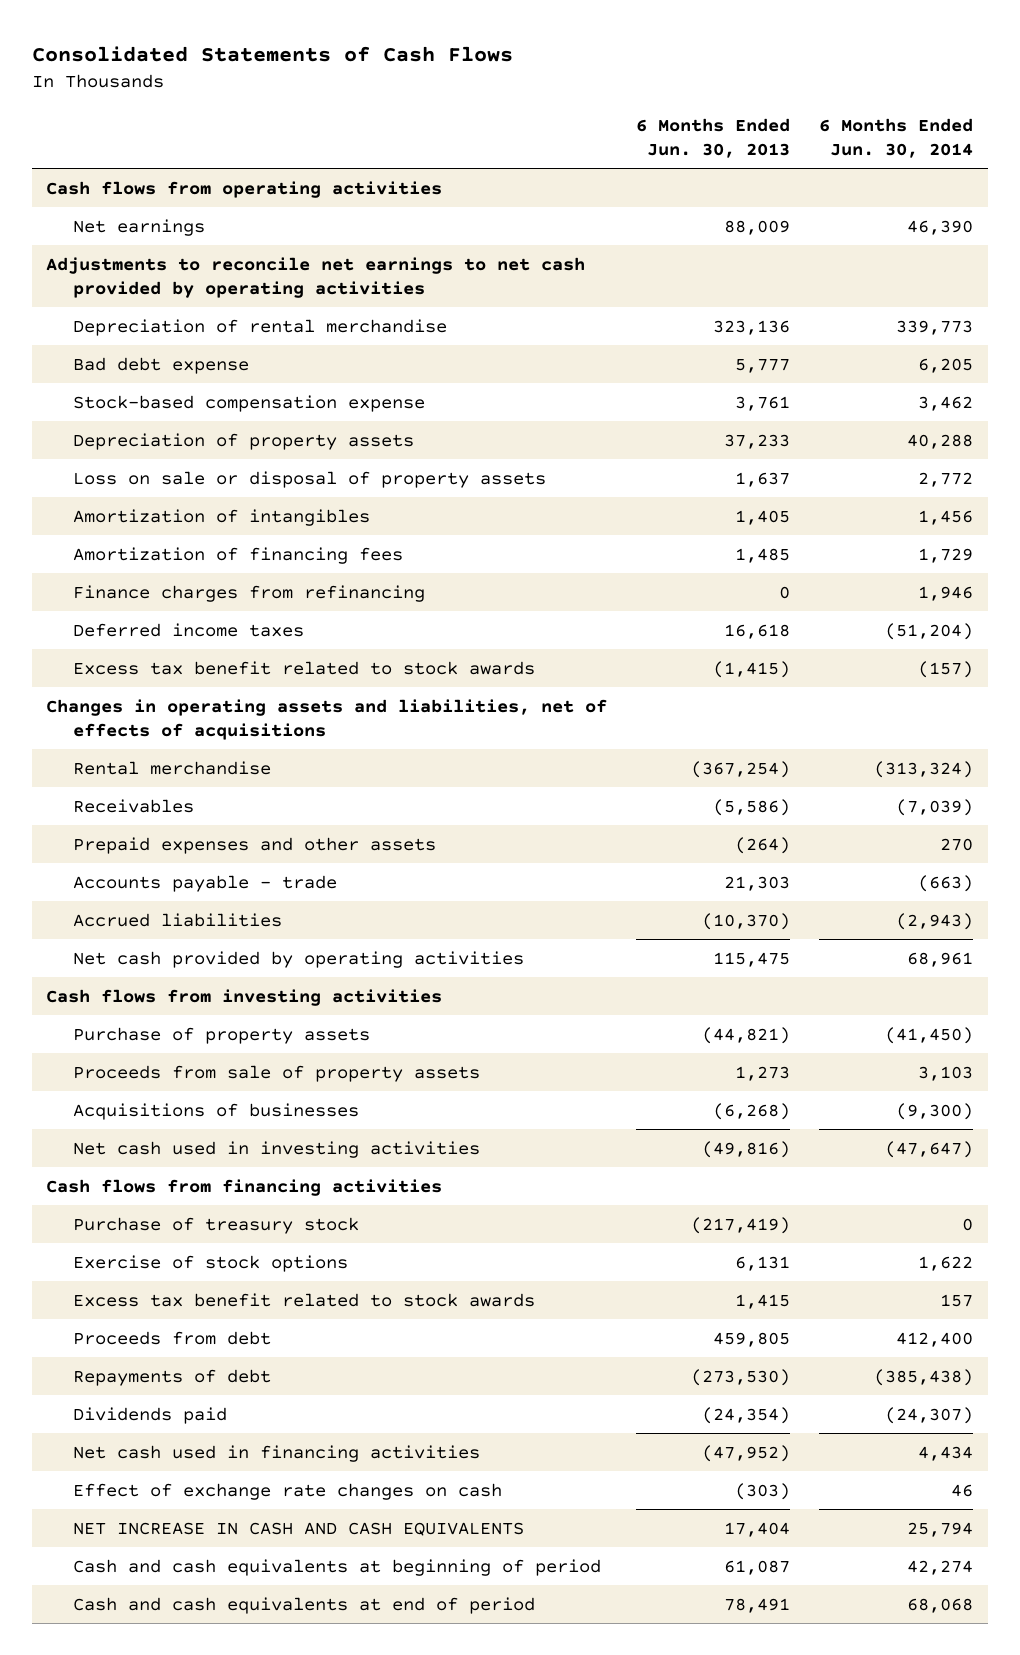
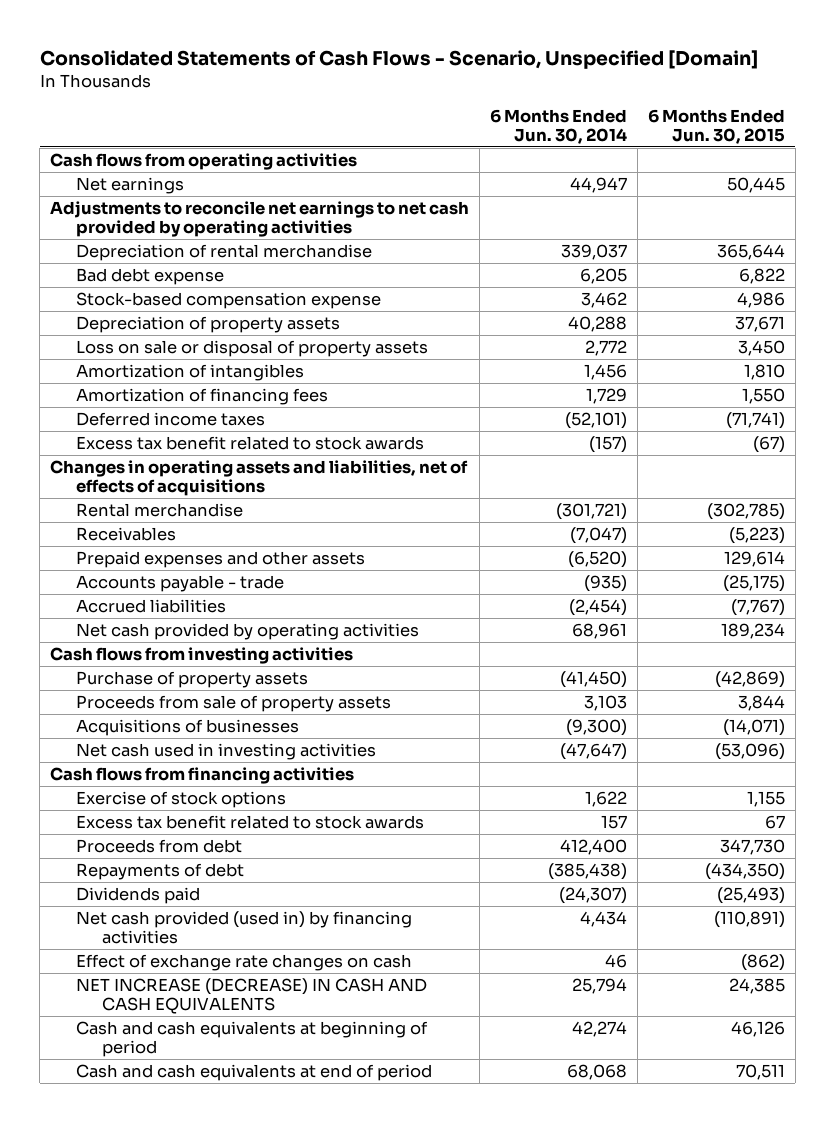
- Consolidated Statements of Cash Flows
+ Consolidated Statements of Cash Flows - Scenario, Unspecified [Domain]
- | 6 Months Ended Jun. 30, 2013 | 6 Months Ended Jun. 30, 2014
+ | 6 Months Ended Jun. 30, 2014 | 6 Months Ended Jun. 30, 2015
- Net earnings | 88,009 | 46,390
+ Net earnings | 44,947 | 50,445
- Depreciation of rental merchandise | 323,136 | 339,773
+ Depreciation of rental merchandise | 339,037 | 365,644
- Finance charges from refinancing | 0 | 1,946
- Deferred income taxes | 16,618 | (51,204)
+ Deferred income taxes | (52,101) | (71,741)
- Rental merchandise | (367,254) | (313,324)
- Receivables | (5,586) | (7,039)
- Prepaid expenses and other assets | (264) | 270
- Accounts payable - trade | 21,303 | (663)
- Accrued liabilities | (10,370) | (2,943)
+ Rental merchandise | (301,721) | (302,785)
+ Receivables | (7,047) | (5,223)
+ Prepaid expenses and other assets | (6,520) | 129,614
+ Accounts payable - trade | (935) | (25,175)
+ Accrued liabilities | (2,454) | (7,767)
- Purchase of treasury stock | (217,419) | 0
- Net cash used in financing activities | (47,952) | 4,434
+ Net cash provided (used in) by financing activities | 4,434 | (110,891)
- NET INCREASE IN CASH AND CASH EQUIVALENTS | 17,404 | 25,794
+ NET INCREASE (DECREASE) IN CASH AND CASH EQUIVALENTS | 25,794 | 24,385

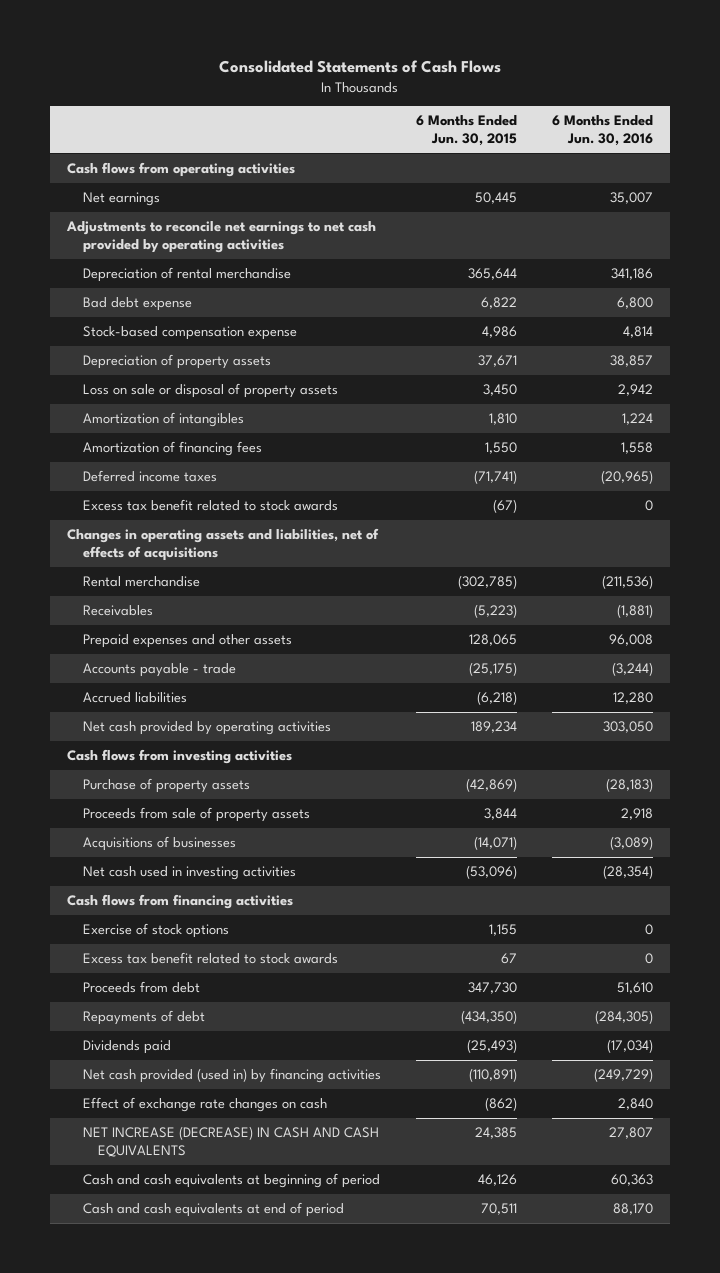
- Consolidated Statements of Cash Flows - Scenario, Unspecified [Domain]
+ Consolidated Statements of Cash Flows
- | 6 Months Ended Jun. 30, 2014 | 6 Months Ended Jun. 30, 2015
+ | 6 Months Ended Jun. 30, 2015 | 6 Months Ended Jun. 30, 2016
- Prepaid expenses and other assets | (6,520) | 129,614
+ Prepaid expenses and other assets | 128,065 | 96,008
- Accrued liabilities | (2,454) | (7,767)
+ Accrued liabilities | (6,218) | 12,280

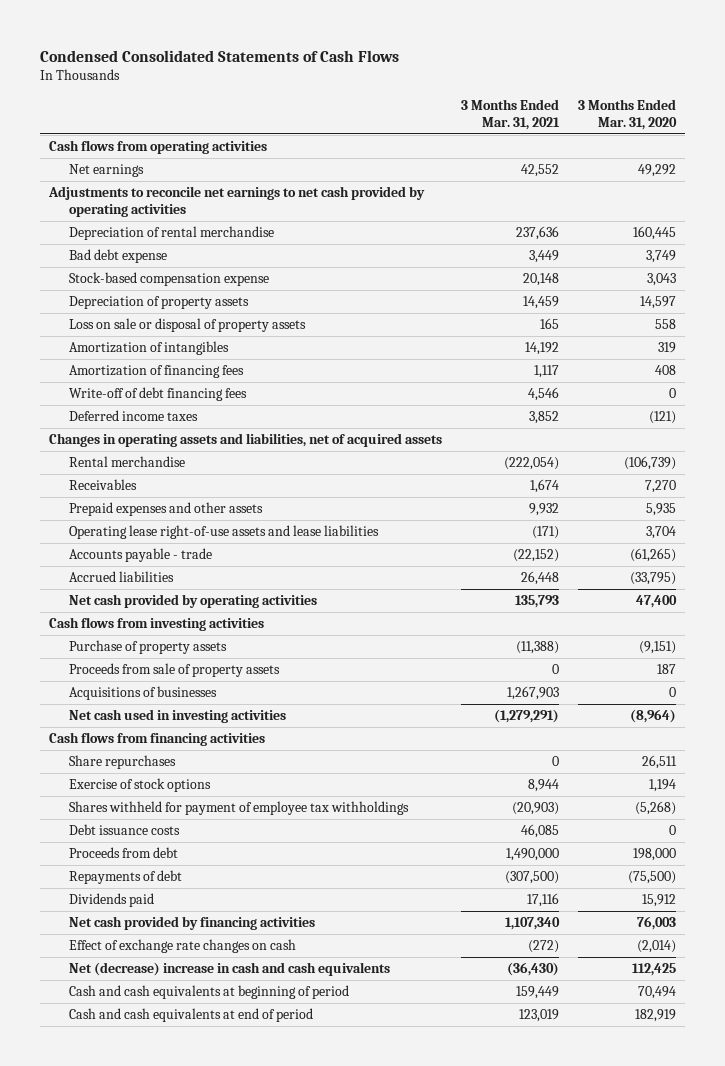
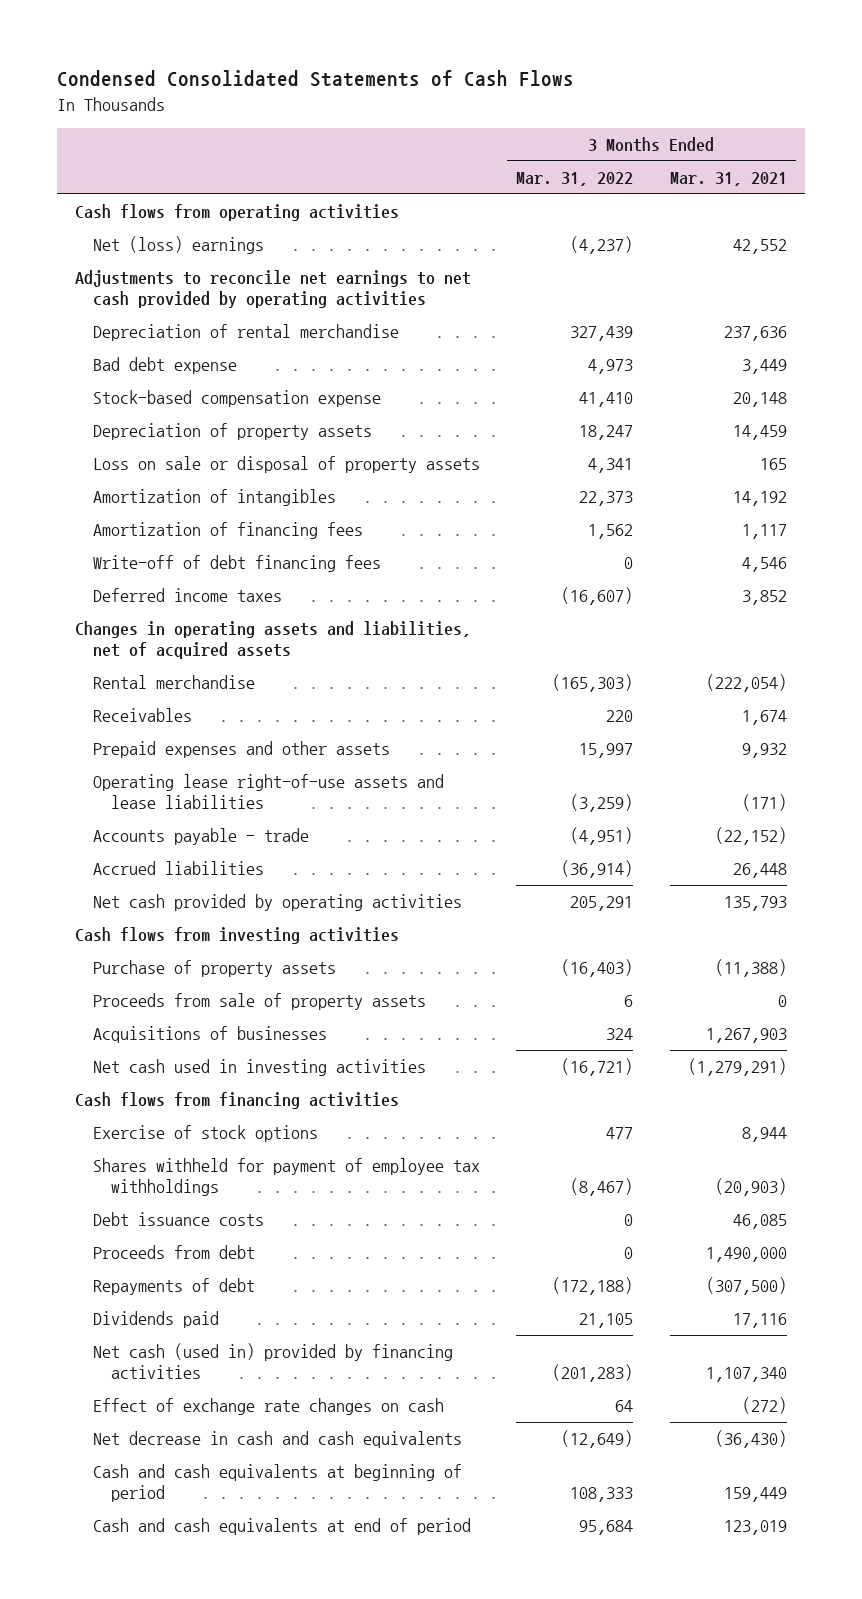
- | 3 Months Ended Mar. 31, 2021 | 3 Months Ended Mar. 31, 2020
+ | 3 Months Ended Mar. 31, 2022 | 3 Months Ended Mar. 31, 2021
- Net earnings | 42,552 | 49,292
+ Net (loss) earnings | (4,237) | 42,552
- Share repurchases | 0 | 26,511
- Net cash provided by financing activities | 1,107,340 | 76,003
+ Net cash (used in) provided by financing activities | (201,283) | 1,107,340
- Net (decrease) increase in cash and cash equivalents | (36,430) | 112,425
+ Net decrease in cash and cash equivalents | (12,649) | (36,430)

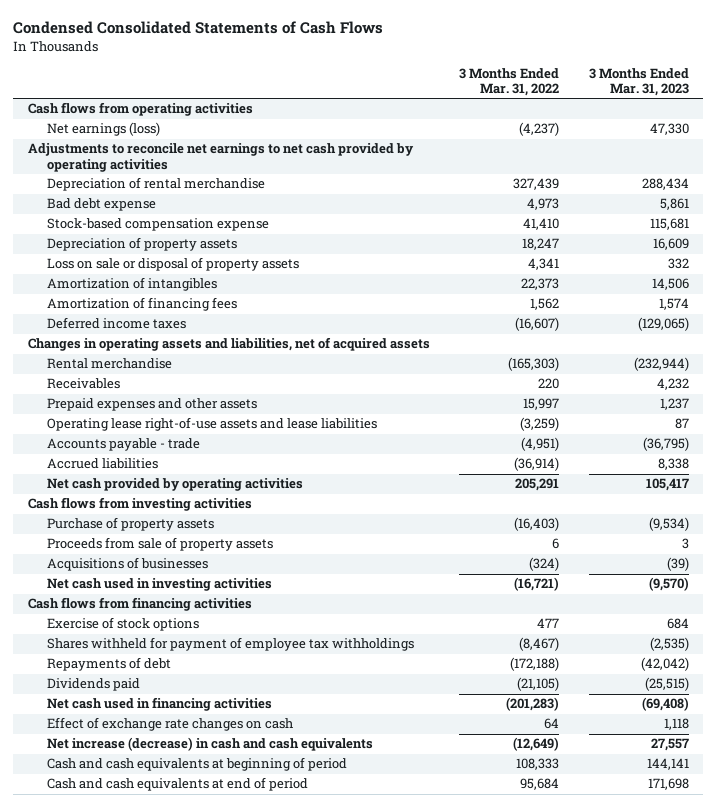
- | 3 Months Ended Mar. 31, 2022 | 3 Months Ended Mar. 31, 2021
+ | 3 Months Ended Mar. 31, 2022 | 3 Months Ended Mar. 31, 2023
- Net (loss) earnings | (4,237) | 42,552
+ Net earnings (loss) | (4,237) | 47,330
- Write-off of debt financing fees | 0 | 4,546
- Acquisitions of businesses | 324 | 1,267,903
+ Acquisitions of businesses | (324) | (39)
- Debt issuance costs | 0 | 46,085
- Proceeds from debt | 0 | 1,490,000
- Dividends paid | 21,105 | 17,116
- Net cash (used in) provided by financing activities | (201,283) | 1,107,340
+ Dividends paid | (21,105) | (25,515)
+ Net cash used in financing activities | (201,283) | (69,408)
- Net decrease in cash and cash equivalents | (12,649) | (36,430)
+ Net increase (decrease) in cash and cash equivalents | (12,649) | 27,557

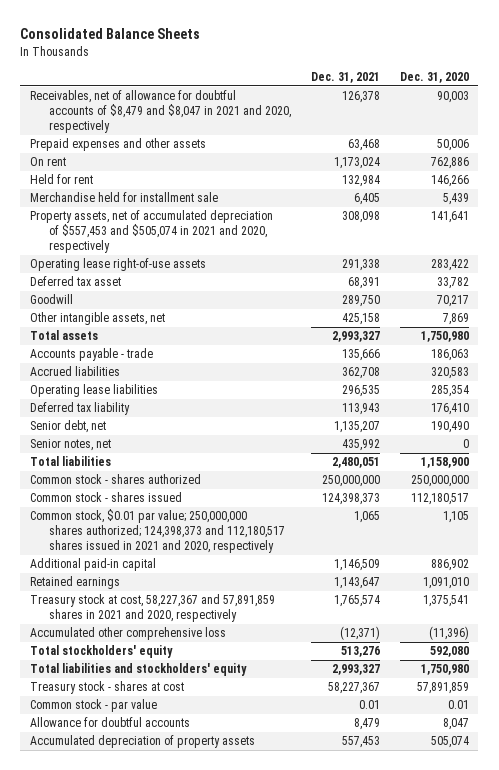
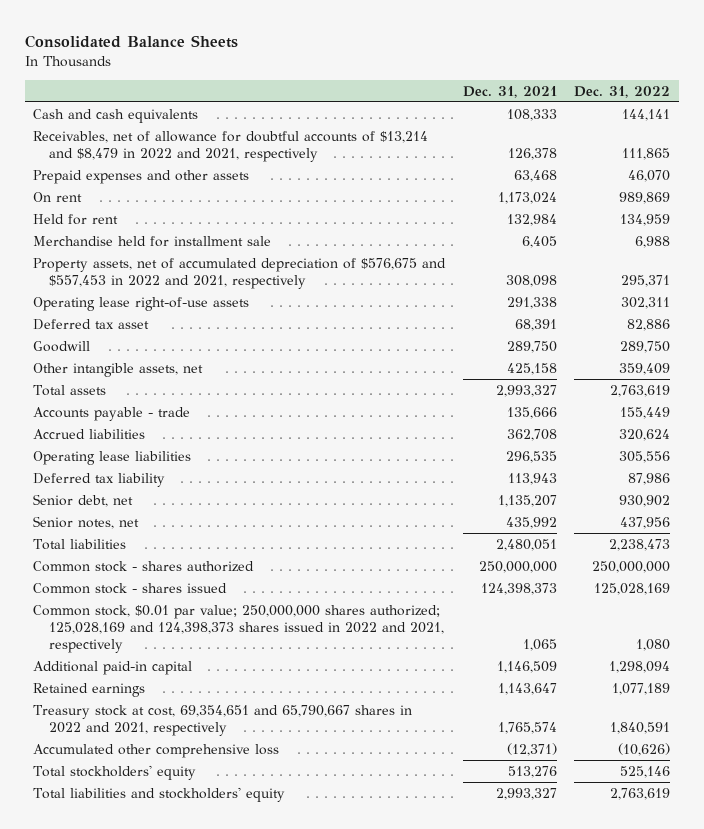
- | Dec. 31, 2021 | Dec. 31, 2020
+ | Dec. 31, 2021 | Dec. 31, 2022
- Receivables, net of allowance for doubtful accounts of $8,479 and $8,047 in 2021 and 2020, respectively | 126,378 | 90,003
+ Cash and cash equivalents | 108,333 | 144,141
+ Receivables, net of allowance for doubtful accounts of $13,214 and $8,479 in 2022 and 2021, respectively | 126,378 | 111,865
- Property assets, net of accumulated depreciation of $557,453 and $505,074 in 2021 and 2020, respectively | 308,098 | 141,641
+ Property assets, net of accumulated depreciation of $576,675 and $557,453 in 2022 and 2021, respectively | 308,098 | 295,371
- Common stock, $0.01 par value; 250,000,000 shares authorized; 124,398,373 and 112,180,517 shares issued in 2021 and 2020, respectively | 1,065 | 1,105
+ Common stock, $0.01 par value; 250,000,000 shares authorized; 125,028,169 and 124,398,373 shares issued in 2022 and 2021, respectively | 1,065 | 1,080
- Treasury stock at cost, 58,227,367 and 57,891,859 shares in 2021 and 2020, respectively | 1,765,574 | 1,375,541
+ Treasury stock at cost, 69,354,651 and 65,790,667 shares in 2022 and 2021, respectively | 1,765,574 | 1,840,591
- Treasury stock - shares at cost | 58,227,367 | 57,891,859
- Common stock - par value | 0.01 | 0.01
- Allowance for doubtful accounts | 8,479 | 8,047
- Accumulated depreciation of property assets | 557,453 | 505,074

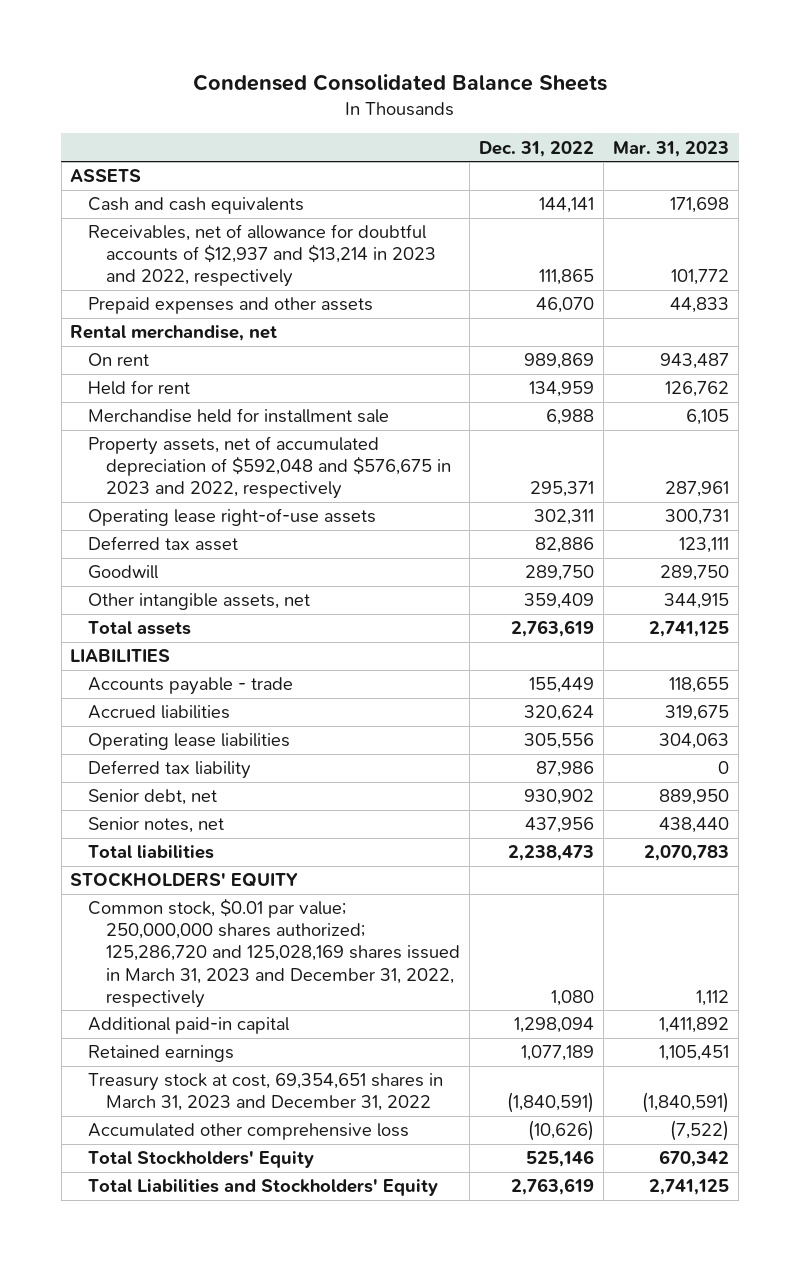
- Consolidated Balance Sheets
+ Condensed Consolidated Balance Sheets
- | Dec. 31, 2021 | Dec. 31, 2022
+ | Dec. 31, 2022 | Mar. 31, 2023
+ ASSETS
- Receivables, net of allowance for doubtful accounts of $13,214 and $8,479 in 2022 and 2021, respectively | 126,378 | 111,865
+ Receivables, net of allowance for doubtful accounts of $12,937 and $13,214 in 2023 and 2022, respectively | 111,865 | 101,772
+ Rental merchandise, net
- Property assets, net of accumulated depreciation of $576,675 and $557,453 in 2022 and 2021, respectively | 308,098 | 295,371
+ Property assets, net of accumulated depreciation of $592,048 and $576,675 in 2023 and 2022, respectively | 295,371 | 287,961
+ LIABILITIES
- Common stock - shares authorized | 250,000,000 | 250,000,000
- Common stock - shares issued | 124,398,373 | 125,028,169
- Common stock, $0.01 par value; 250,000,000 shares authorized; 125,028,169 and 124,398,373 shares issued in 2022 and 2021, respectively | 1,065 | 1,080
+ STOCKHOLDERS' EQUITY
+ Common stock, $0.01 par value; 250,000,000 shares authorized; 125,286,720 and 125,028,169 shares issued in March 31, 2023 and December 31, 2022, respectively | 1,080 | 1,112
- Treasury stock at cost, 69,354,651 and 65,790,667 shares in 2022 and 2021, respectively | 1,765,574 | 1,840,591
+ Treasury stock at cost, 69,354,651 shares in March 31, 2023 and December 31, 2022 | (1,840,591) | (1,840,591)
- Total stockholders' equity | 513,276 | 525,146
- Total liabilities and stockholders' equity | 2,993,327 | 2,763,619
+ Total Stockholders' Equity | 525,146 | 670,342
+ Total Liabilities and Stockholders' Equity | 2,763,619 | 2,741,125

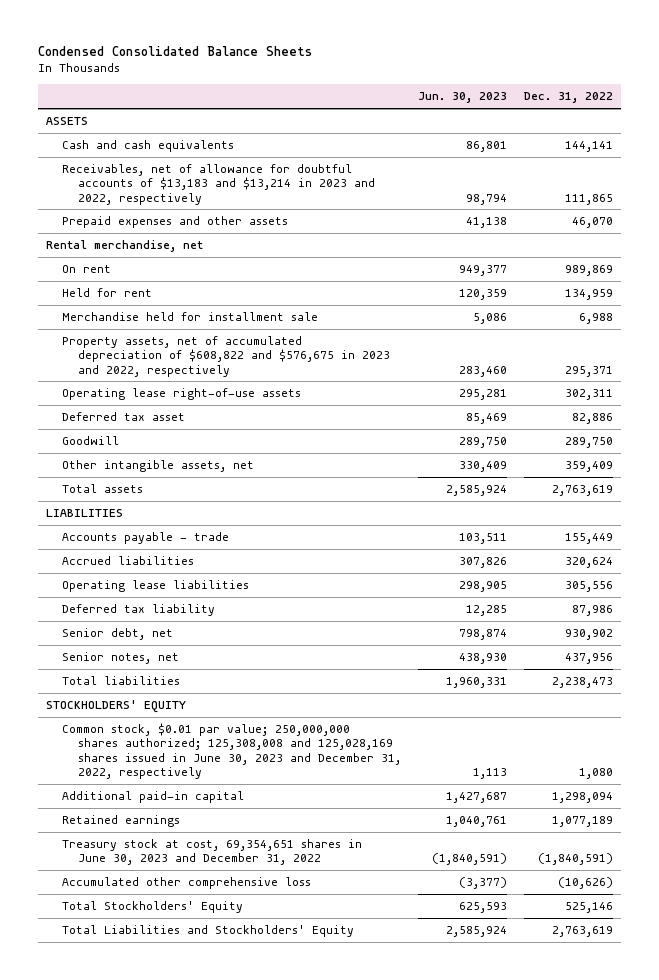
- | Dec. 31, 2022 | Mar. 31, 2023
+ | Jun. 30, 2023 | Dec. 31, 2022
- Receivables, net of allowance for doubtful accounts of $12,937 and $13,214 in 2023 and 2022, respectively | 111,865 | 101,772
+ Receivables, net of allowance for doubtful accounts of $13,183 and $13,214 in 2023 and 2022, respectively | 98,794 | 111,865
- Property assets, net of accumulated depreciation of $592,048 and $576,675 in 2023 and 2022, respectively | 295,371 | 287,961
+ Property assets, net of accumulated depreciation of $608,822 and $576,675 in 2023 and 2022, respectively | 283,460 | 295,371
- Common stock, $0.01 par value; 250,000,000 shares authorized; 125,286,720 and 125,028,169 shares issued in March 31, 2023 and December 31, 2022, respectively | 1,080 | 1,112
+ Common stock, $0.01 par value; 250,000,000 shares authorized; 125,308,008 and 125,028,169 shares issued in June 30, 2023 and December 31, 2022, respectively | 1,113 | 1,080
- Treasury stock at cost, 69,354,651 shares in March 31, 2023 and December 31, 2022 | (1,840,591) | (1,840,591)
+ Treasury stock at cost, 69,354,651 shares in June 30, 2023 and December 31, 2022 | (1,840,591) | (1,840,591)

